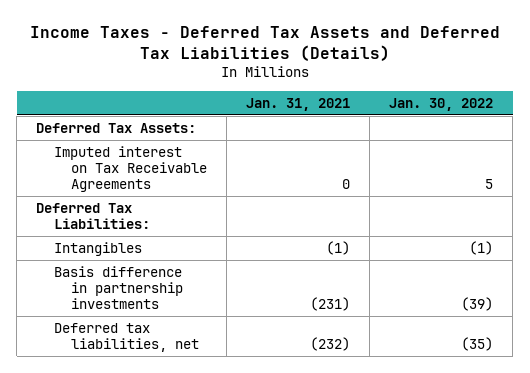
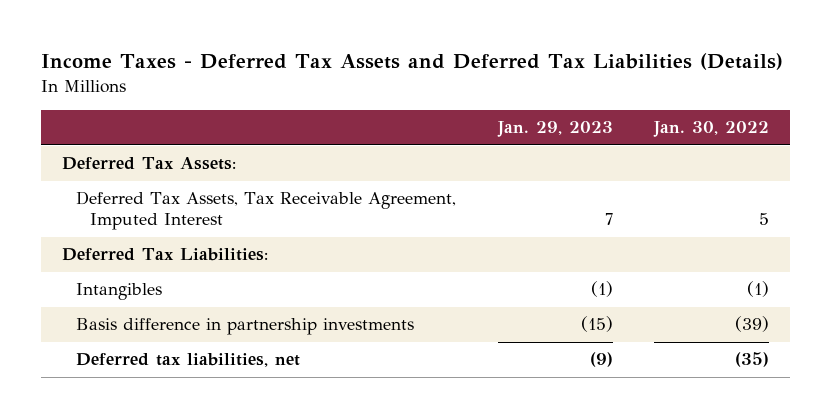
- | Jan. 31, 2021 | Jan. 30, 2022
+ | Jan. 29, 2023 | Jan. 30, 2022
- Imputed interest on Tax Receivable Agreements | 0 | 5
+ Deferred Tax Assets, Tax Receivable Agreement, Imputed Interest | 7 | 5

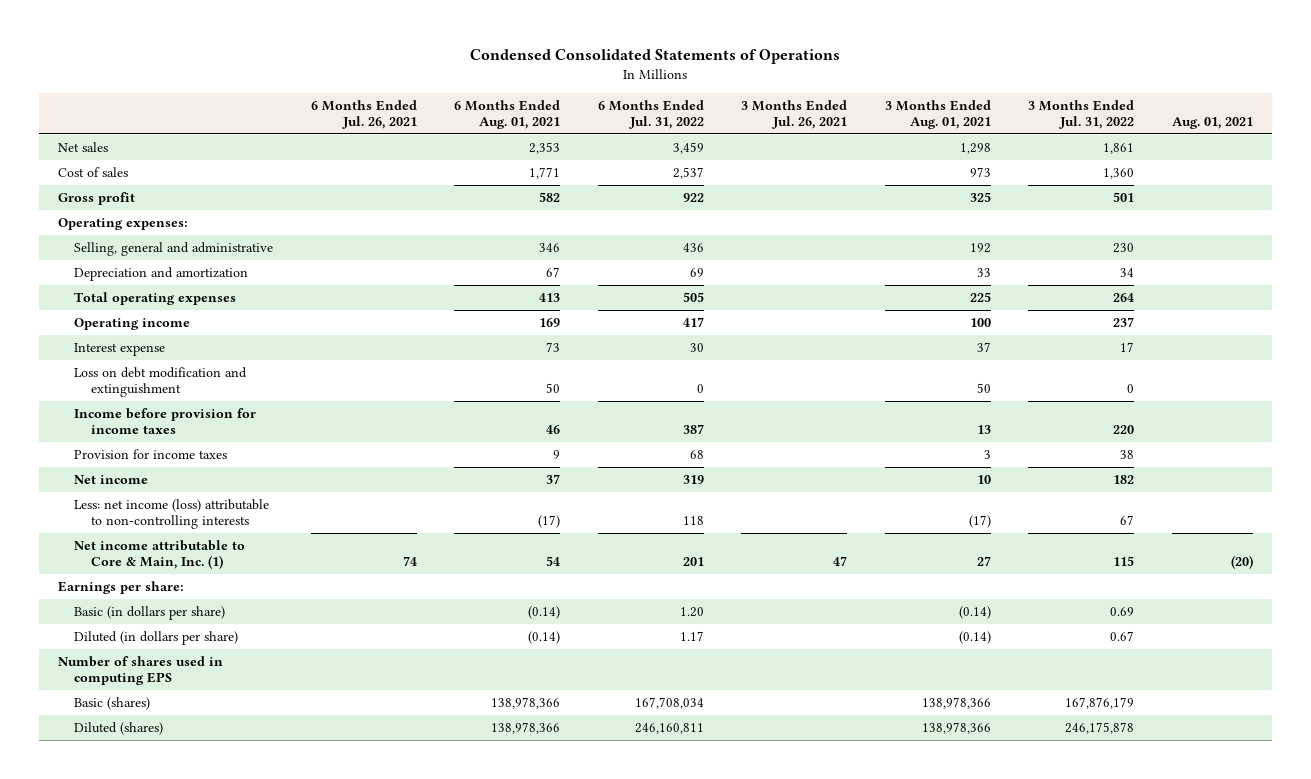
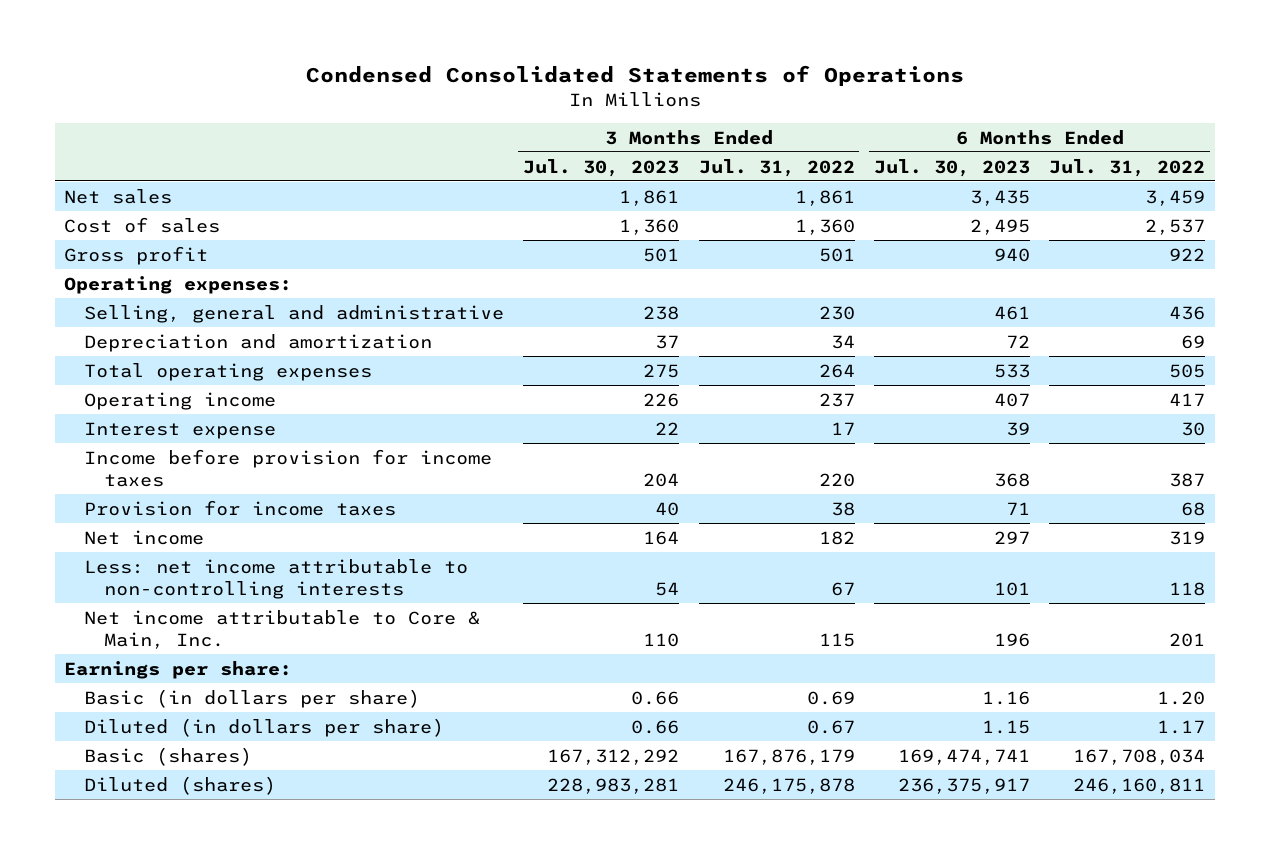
- | 6 Months Ended Jul. 26, 2021 | 6 Months Ended Aug. 01, 2021 | 6 Months Ended Jul. 31, 2022 | 3 Months Ended Jul. 26, 2021 | 3 Months Ended Aug. 01, 2021 | 3 Months Ended Jul. 31, 2022 | Aug. 01, 2021
+ | 3 Months Ended Jul. 30, 2023 | 3 Months Ended Jul. 31, 2022 | 6 Months Ended Jul. 30, 2023 | 6 Months Ended Jul. 31, 2022
- Loss on debt modification and extinguishment | | 50 | 0 | | 50 | 0 |
- Less: net income (loss) attributable to non-controlling interests | | (17) | 118 | | (17) | 67 |
- Net income attributable to Core & Main, Inc. (1) | 74 | 54 | 201 | 47 | 27 | 115 | (20)
+ Less: net income attributable to non-controlling interests | 54 | 67 | 101 | 118
+ Net income attributable to Core & Main, Inc. | 110 | 115 | 196 | 201
- Number of shares used in computing EPS

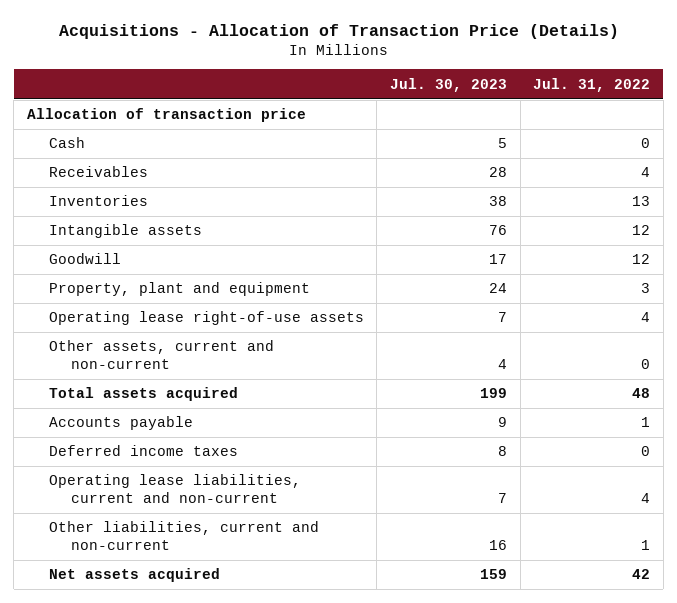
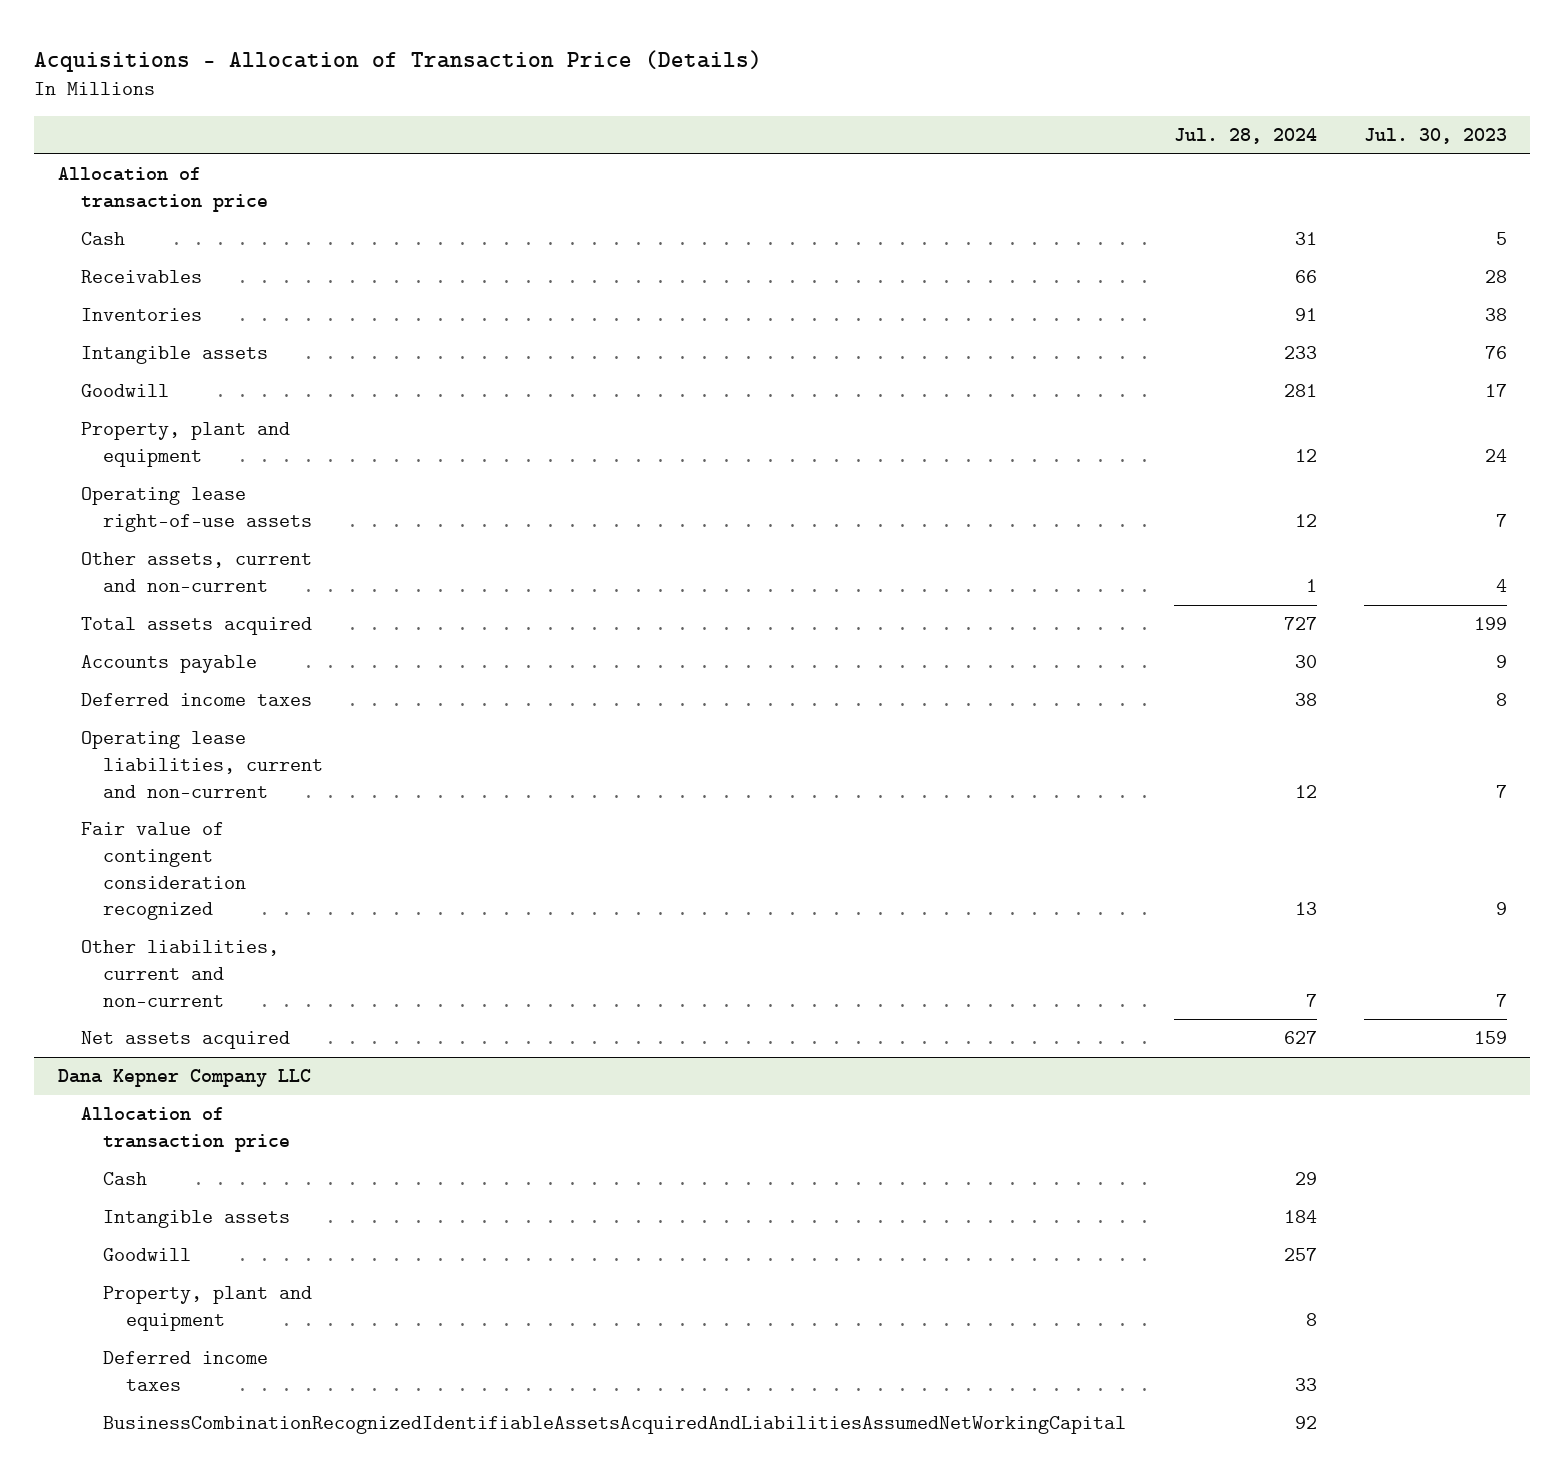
- | Jul. 30, 2023 | Jul. 31, 2022
+ | Jul. 28, 2024 | Jul. 30, 2023
- Other liabilities, current and non-current | 16 | 1
+ Fair value of contingent consideration recognized | 13 | 9
+ Other liabilities, current and non-current | 7 | 7
+ Dana Kepner Company LLC
+ Allocation of transaction price
+ Cash | 29 |
+ Intangible assets | 184 |
+ Goodwill | 257 |
+ Property, plant and equipment | 8 |
+ Deferred income taxes | 33 |
+ BusinessCombinationRecognizedIdentifiableAssetsAcquiredAndLiabilitiesAssumedNetWorkingCapital | 92 |

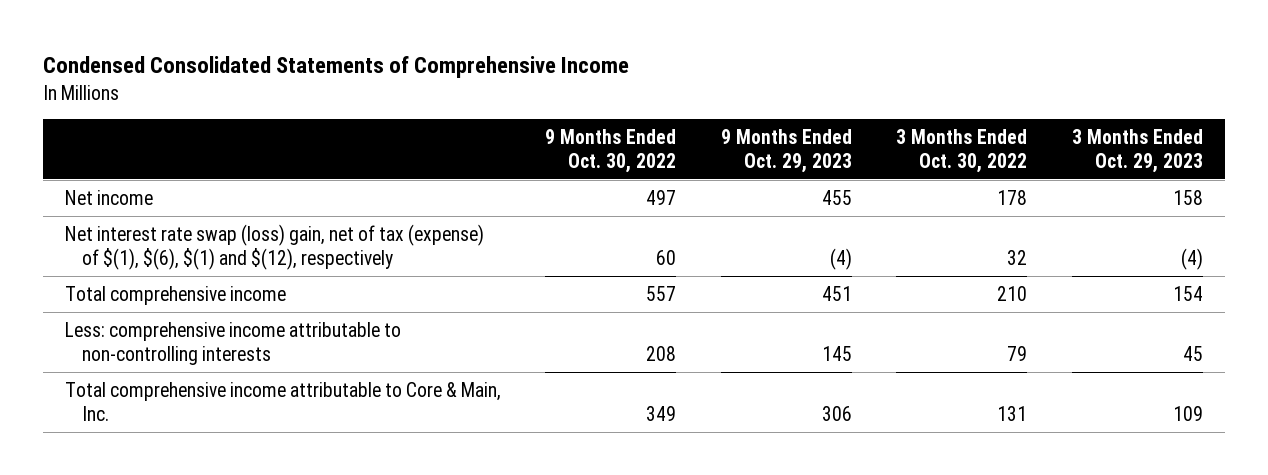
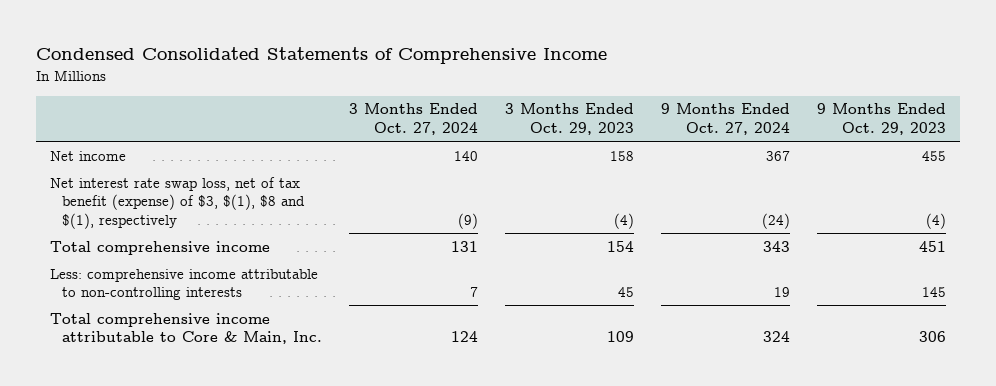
- | 9 Months Ended Oct. 30, 2022 | 9 Months Ended Oct. 29, 2023 | 3 Months Ended Oct. 30, 2022 | 3 Months Ended Oct. 29, 2023
+ | 3 Months Ended Oct. 27, 2024 | 3 Months Ended Oct. 29, 2023 | 9 Months Ended Oct. 27, 2024 | 9 Months Ended Oct. 29, 2023
- Net interest rate swap (loss) gain, net of tax (expense) of $(1), $(6), $(1) and $(12), respectively | 60 | (4) | 32 | (4)
+ Net interest rate swap loss, net of tax benefit (expense) of $3, $(1), $8 and $(1), respectively | (9) | (4) | (24) | (4)

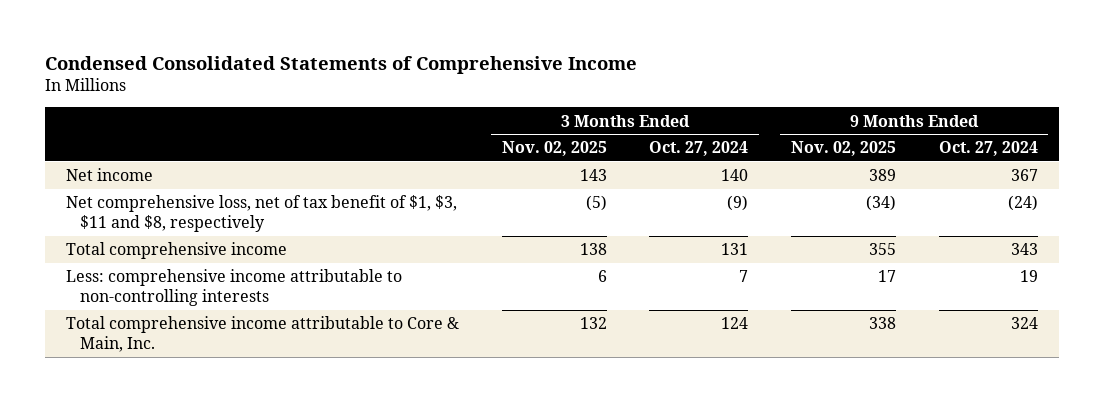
- | 3 Months Ended Oct. 27, 2024 | 3 Months Ended Oct. 29, 2023 | 9 Months Ended Oct. 27, 2024 | 9 Months Ended Oct. 29, 2023
+ | 3 Months Ended Nov. 02, 2025 | 3 Months Ended Oct. 27, 2024 | 9 Months Ended Nov. 02, 2025 | 9 Months Ended Oct. 27, 2024
- Net interest rate swap loss, net of tax benefit (expense) of $3, $(1), $8 and $(1), respectively | (9) | (4) | (24) | (4)
+ Net comprehensive loss, net of tax benefit of $1, $3, $11 and $8, respectively | (5) | (9) | (34) | (24)

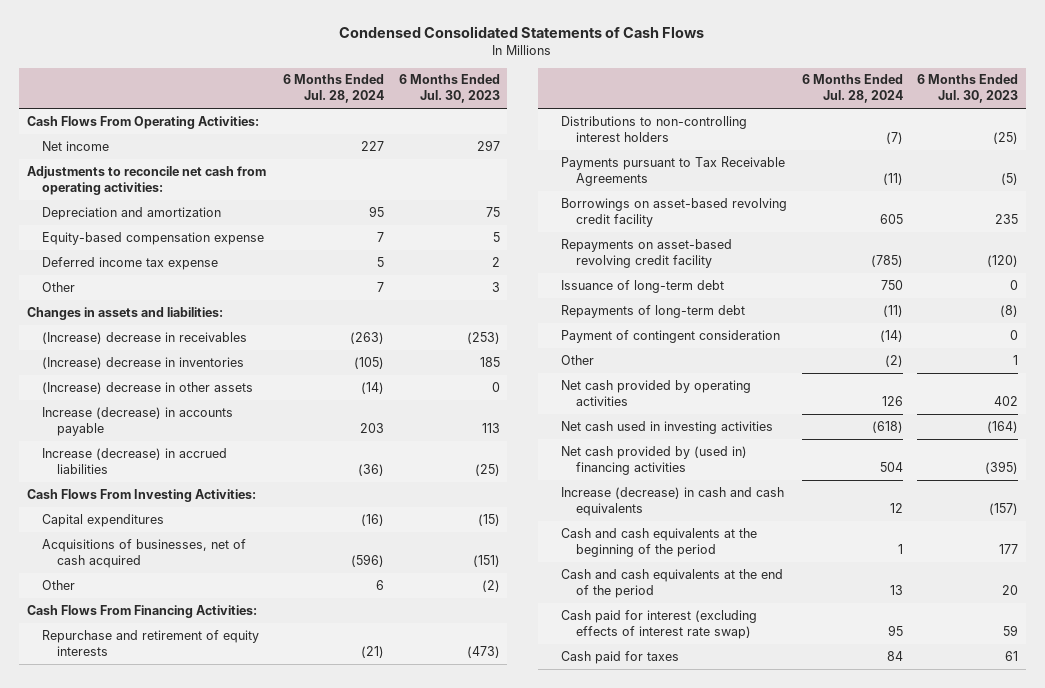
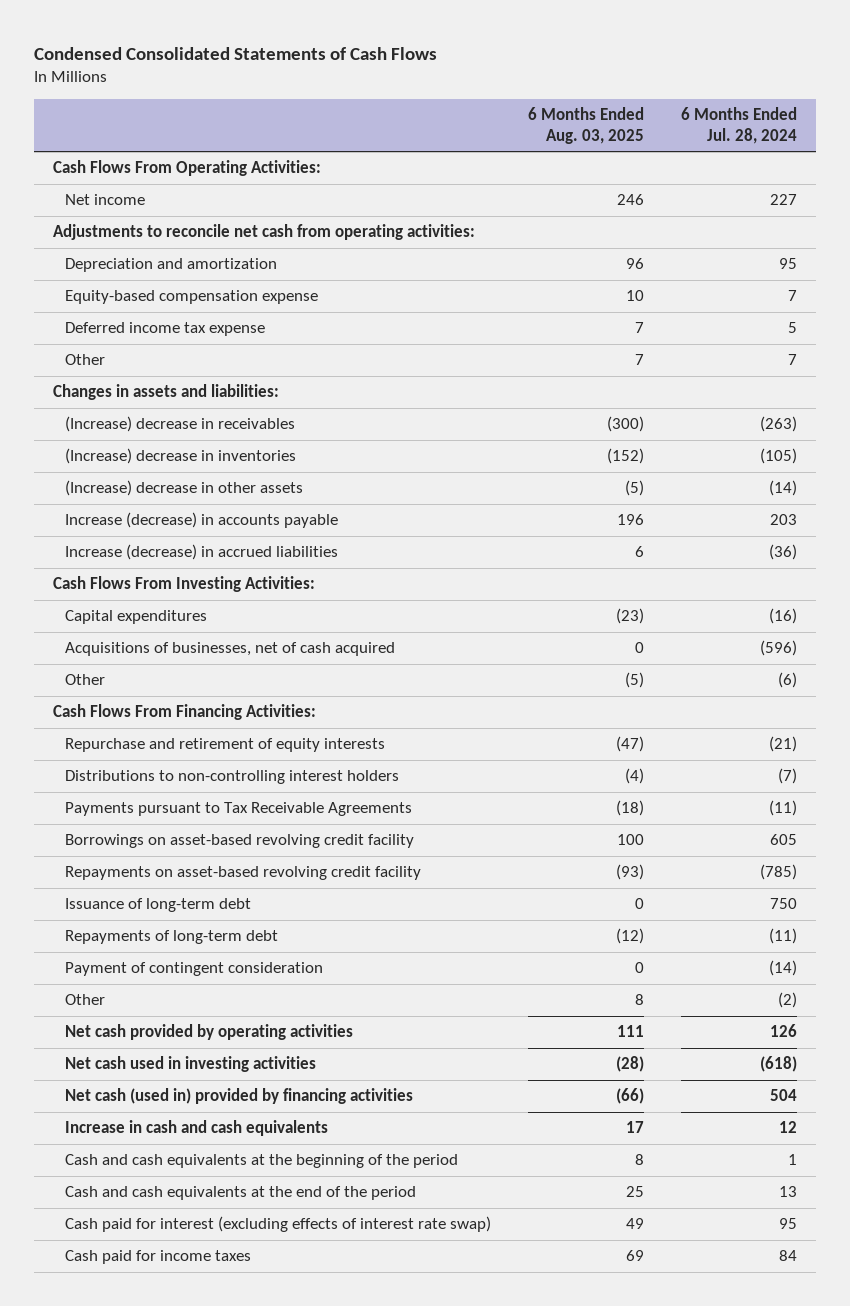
- | 6 Months Ended Jul. 28, 2024 | 6 Months Ended Jul. 30, 2023
+ | 6 Months Ended Aug. 03, 2025 | 6 Months Ended Jul. 28, 2024
- Other | 6 | (2)
+ Other | (5) | (6)
- Net cash provided by (used in) financing activities | 504 | (395)
- Increase (decrease) in cash and cash equivalents | 12 | (157)
+ Net cash (used in) provided by financing activities | (66) | 504
+ Increase in cash and cash equivalents | 17 | 12
- Cash paid for taxes | 84 | 61
+ Cash paid for income taxes | 69 | 84

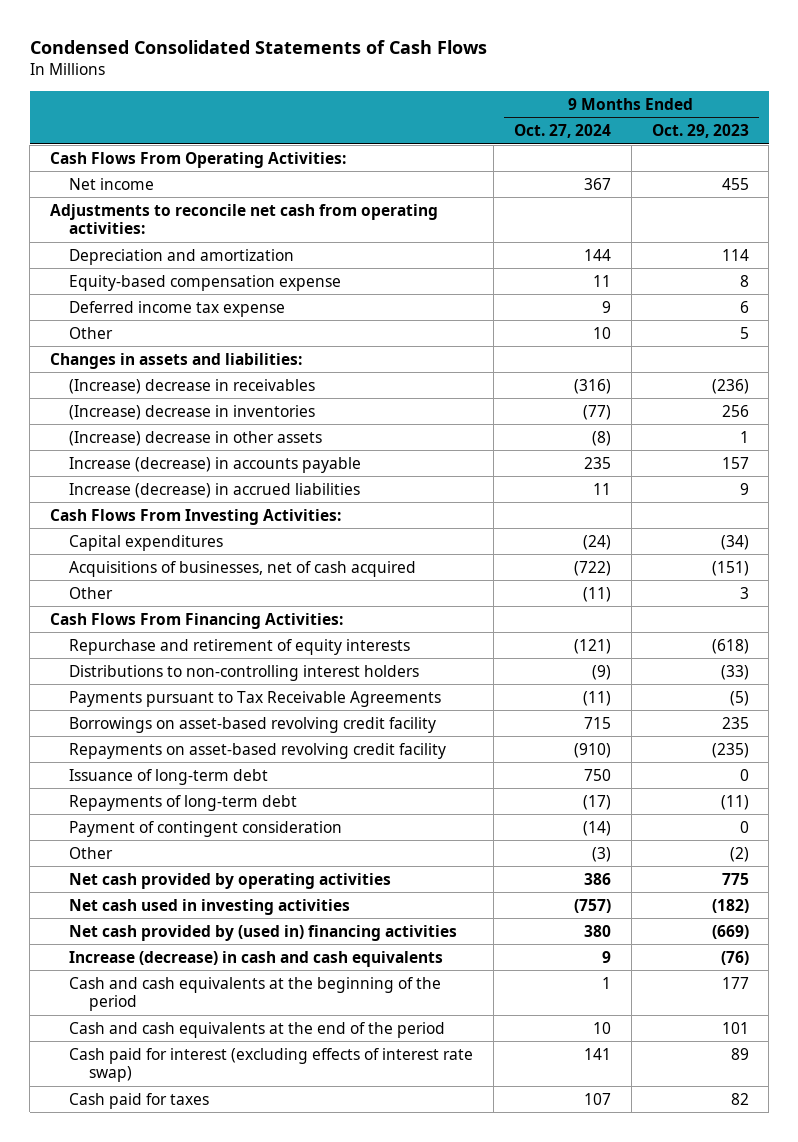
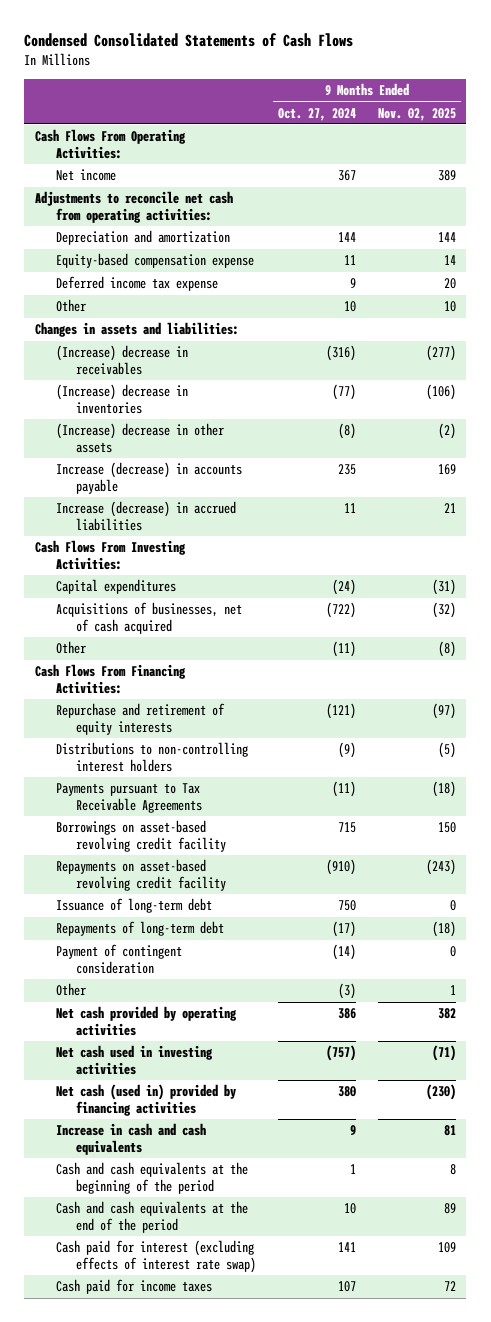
- | 9 Months Ended Oct. 27, 2024 | 9 Months Ended Oct. 29, 2023
+ | 9 Months Ended Oct. 27, 2024 | 9 Months Ended Nov. 02, 2025
- Net cash provided by (used in) financing activities | 380 | (669)
- Increase (decrease) in cash and cash equivalents | 9 | (76)
+ Net cash (used in) provided by financing activities | 380 | (230)
+ Increase in cash and cash equivalents | 9 | 81
- Cash paid for taxes | 107 | 82
+ Cash paid for income taxes | 107 | 72

